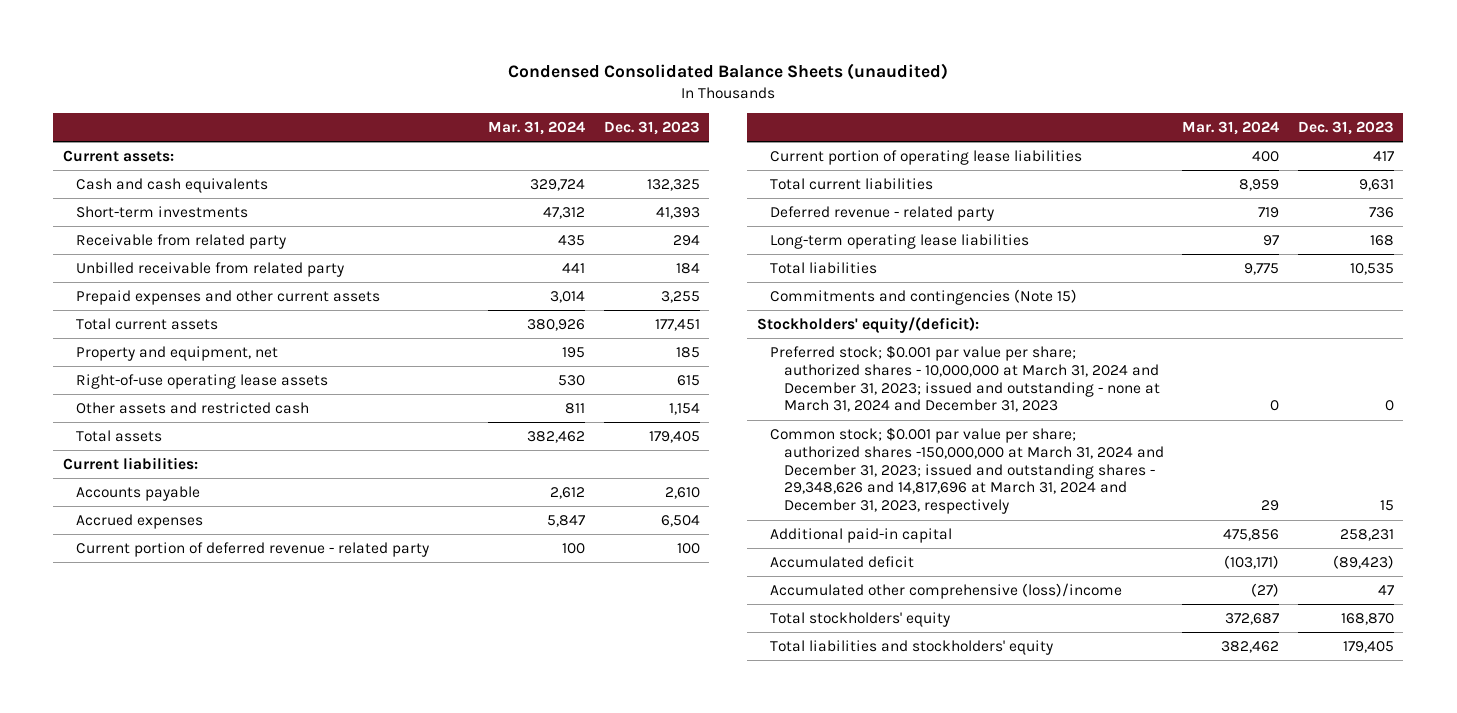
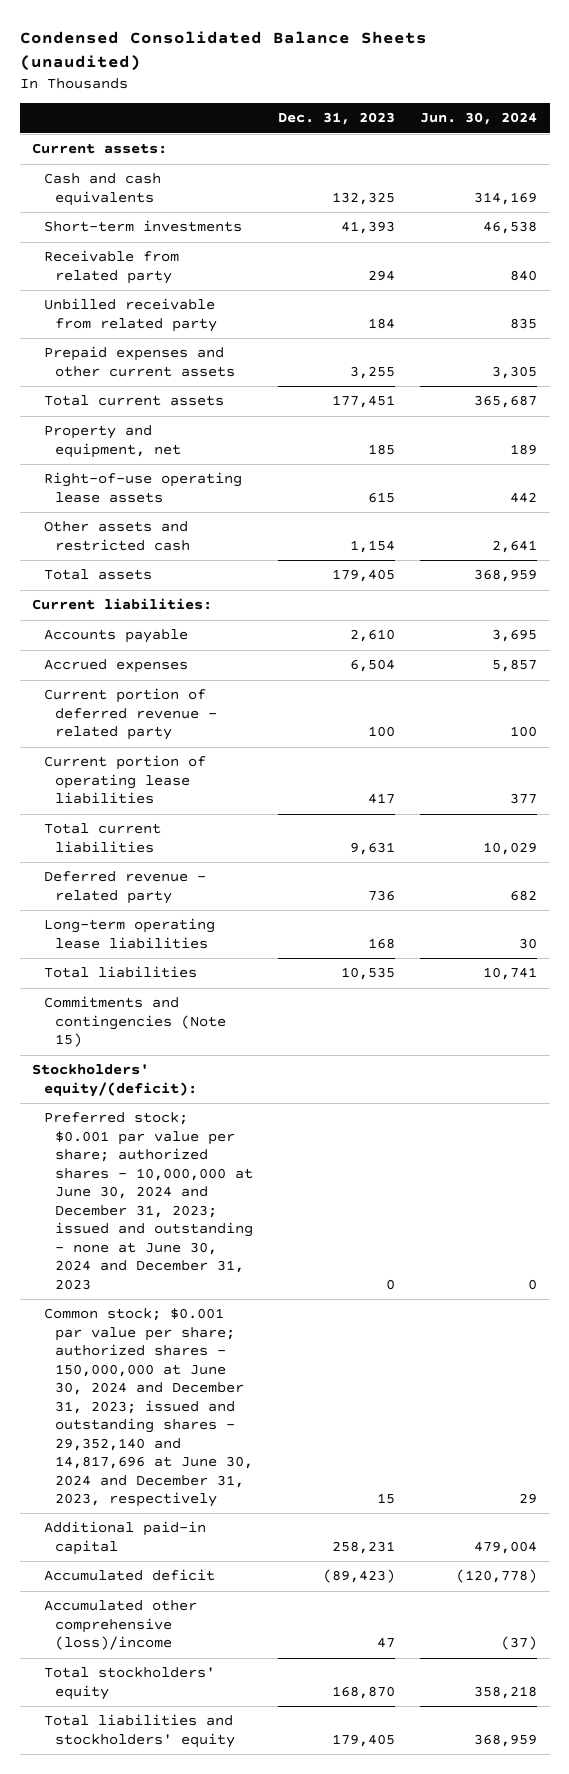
- | Mar. 31, 2024 | Dec. 31, 2023
+ | Dec. 31, 2023 | Jun. 30, 2024
- Preferred stock; $0.001 par value per share; authorized shares - 10,000,000 at March 31, 2024 and December 31, 2023; issued and outstanding - none at March 31, 2024 and December 31, 2023 | 0 | 0
- Common stock; $0.001 par value per share; authorized shares -150,000,000 at March 31, 2024 and December 31, 2023; issued and outstanding shares - 29,348,626 and 14,817,696 at March 31, 2024 and December 31, 2023, respectively | 29 | 15
+ Preferred stock; $0.001 par value per share; authorized shares - 10,000,000 at June 30, 2024 and December 31, 2023; issued and outstanding - none at June 30, 2024 and December 31, 2023 | 0 | 0
+ Common stock; $0.001 par value per share; authorized shares - 150,000,000 at June 30, 2024 and December 31, 2023; issued and outstanding shares - 29,352,140 and 14,817,696 at June 30, 2024 and December 31, 2023, respectively | 15 | 29

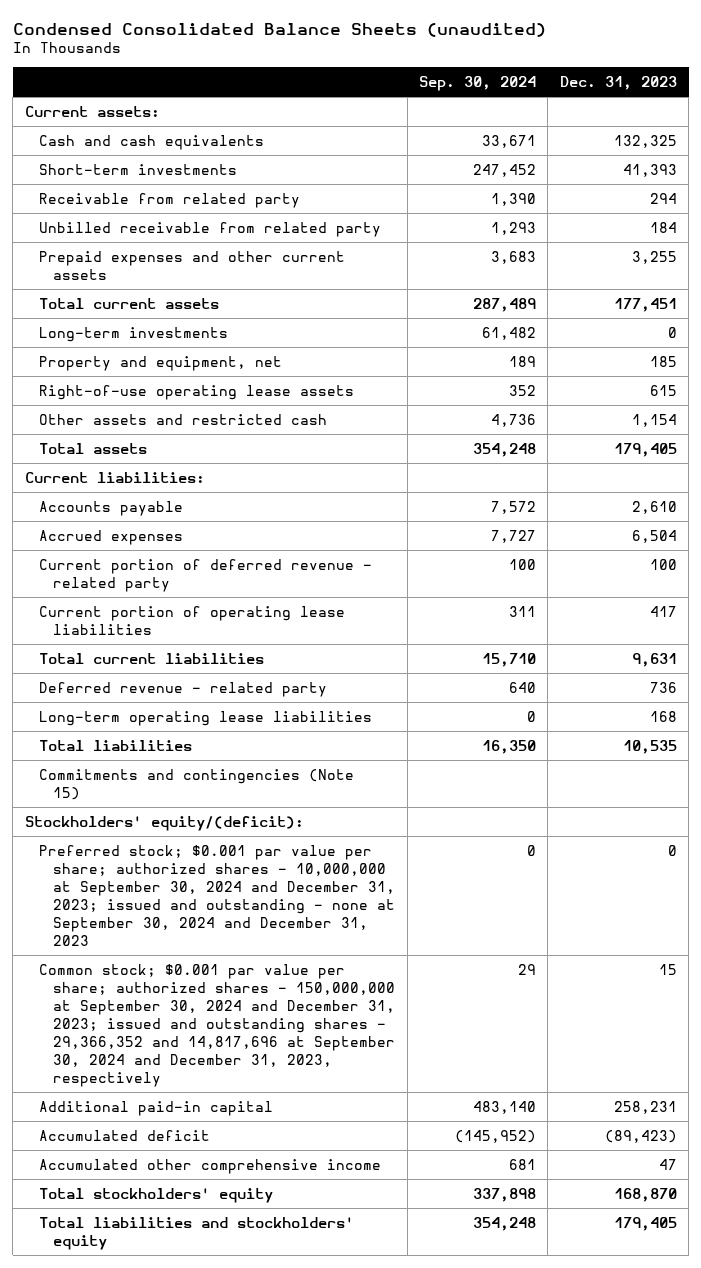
- | Dec. 31, 2023 | Jun. 30, 2024
+ | Sep. 30, 2024 | Dec. 31, 2023
+ Long-term investments | 61,482 | 0
- Preferred stock; $0.001 par value per share; authorized shares - 10,000,000 at June 30, 2024 and December 31, 2023; issued and outstanding - none at June 30, 2024 and December 31, 2023 | 0 | 0
- Common stock; $0.001 par value per share; authorized shares - 150,000,000 at June 30, 2024 and December 31, 2023; issued and outstanding shares - 29,352,140 and 14,817,696 at June 30, 2024 and December 31, 2023, respectively | 15 | 29
+ Preferred stock; $0.001 par value per share; authorized shares - 10,000,000 at September 30, 2024 and December 31, 2023; issued and outstanding - none at September 30, 2024 and December 31, 2023 | 0 | 0
+ Common stock; $0.001 par value per share; authorized shares - 150,000,000 at September 30, 2024 and December 31, 2023; issued and outstanding shares - 29,366,352 and 14,817,696 at September 30, 2024 and December 31, 2023, respectively | 29 | 15
- Accumulated other comprehensive (loss)/income | 47 | (37)
+ Accumulated other comprehensive income | 681 | 47

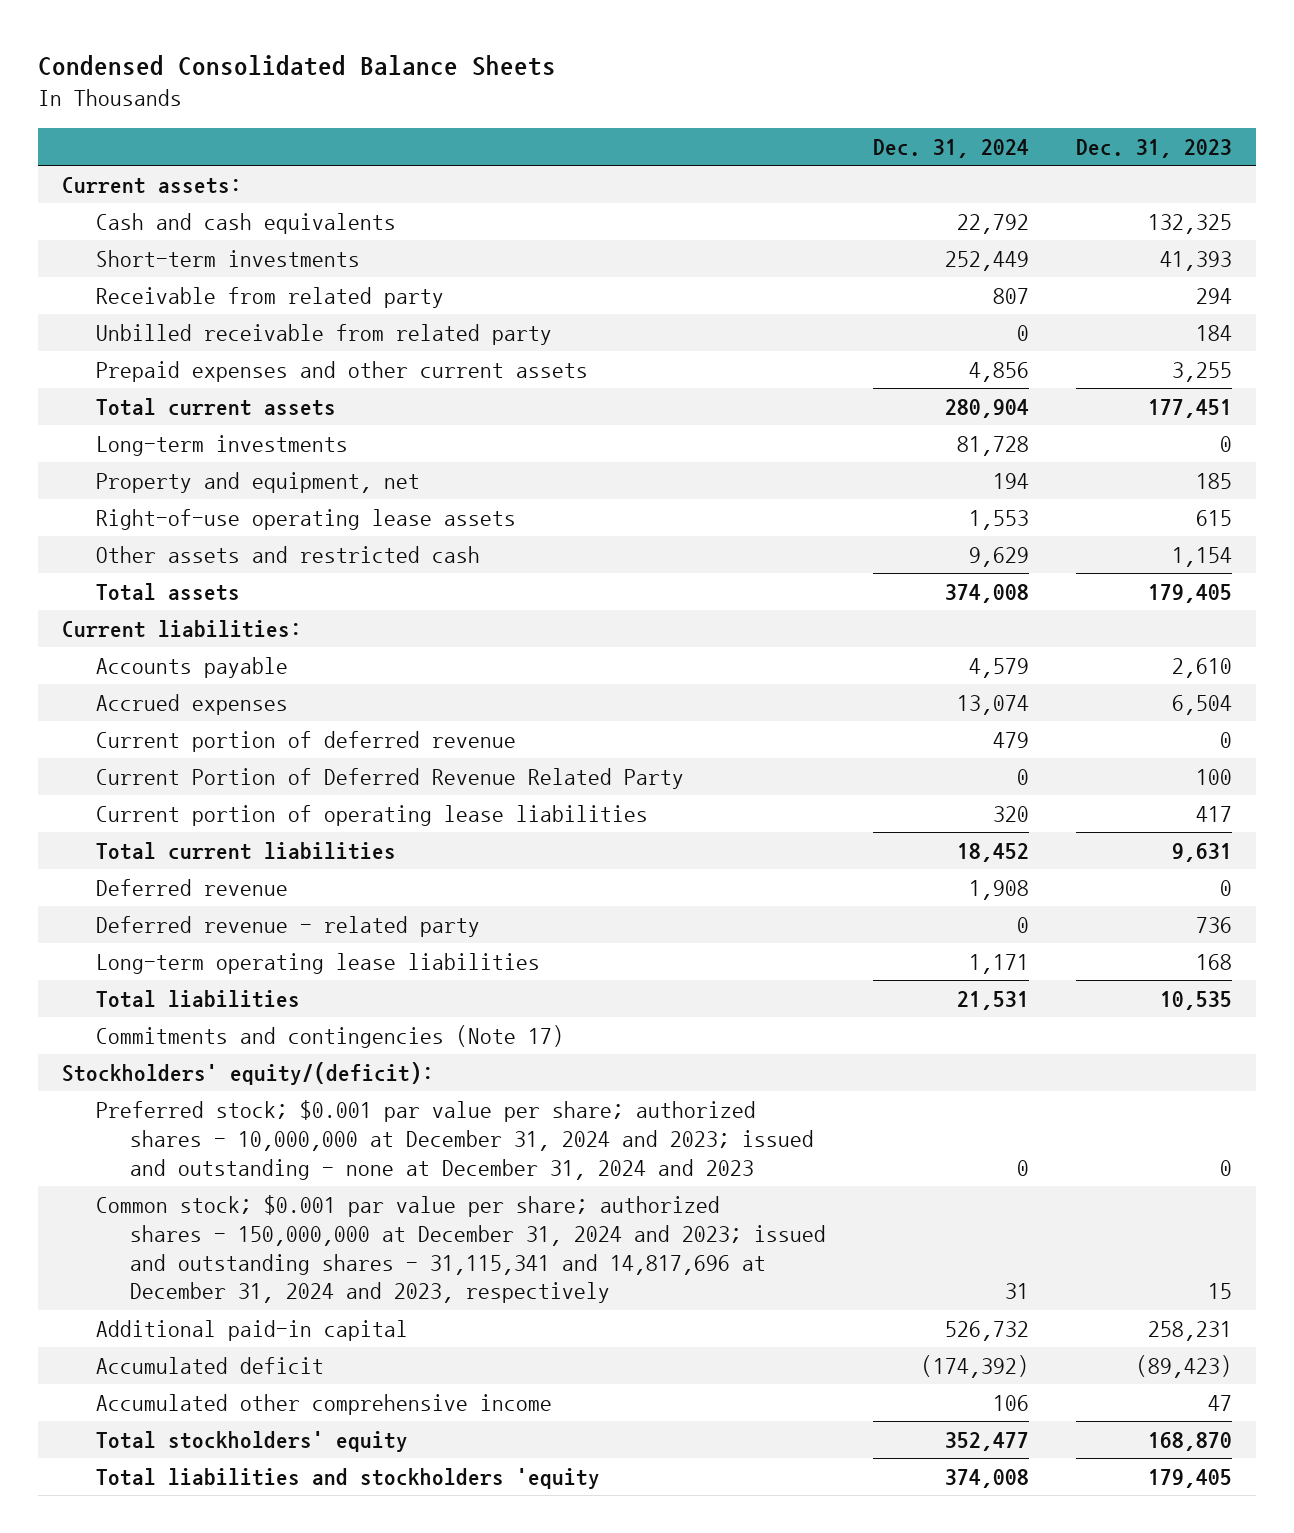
- Condensed Consolidated Balance Sheets (unaudited)
+ Condensed Consolidated Balance Sheets
- | Sep. 30, 2024 | Dec. 31, 2023
+ | Dec. 31, 2024 | Dec. 31, 2023
- Current portion of deferred revenue - related party | 100 | 100
+ Current portion of deferred revenue | 479 | 0
+ Current Portion of Deferred Revenue Related Party | 0 | 100
+ Deferred revenue | 1,908 | 0
- Commitments and contingencies (Note 15)
+ Commitments and contingencies (Note 17)
- Preferred stock; $0.001 par value per share; authorized shares - 10,000,000 at September 30, 2024 and December 31, 2023; issued and outstanding - none at September 30, 2024 and December 31, 2023 | 0 | 0
- Common stock; $0.001 par value per share; authorized shares - 150,000,000 at September 30, 2024 and December 31, 2023; issued and outstanding shares - 29,366,352 and 14,817,696 at September 30, 2024 and December 31, 2023, respectively | 29 | 15
+ Preferred stock; $0.001 par value per share; authorized shares - 10,000,000 at December 31, 2024 and 2023; issued and outstanding - none at December 31, 2024 and 2023 | 0 | 0
+ Common stock; $0.001 par value per share; authorized shares - 150,000,000 at December 31, 2024 and 2023; issued and outstanding shares - 31,115,341 and 14,817,696 at December 31, 2024 and 2023, respectively | 31 | 15
- Total liabilities and stockholders' equity | 354,248 | 179,405
+ Total liabilities and stockholders 'equity | 374,008 | 179,405

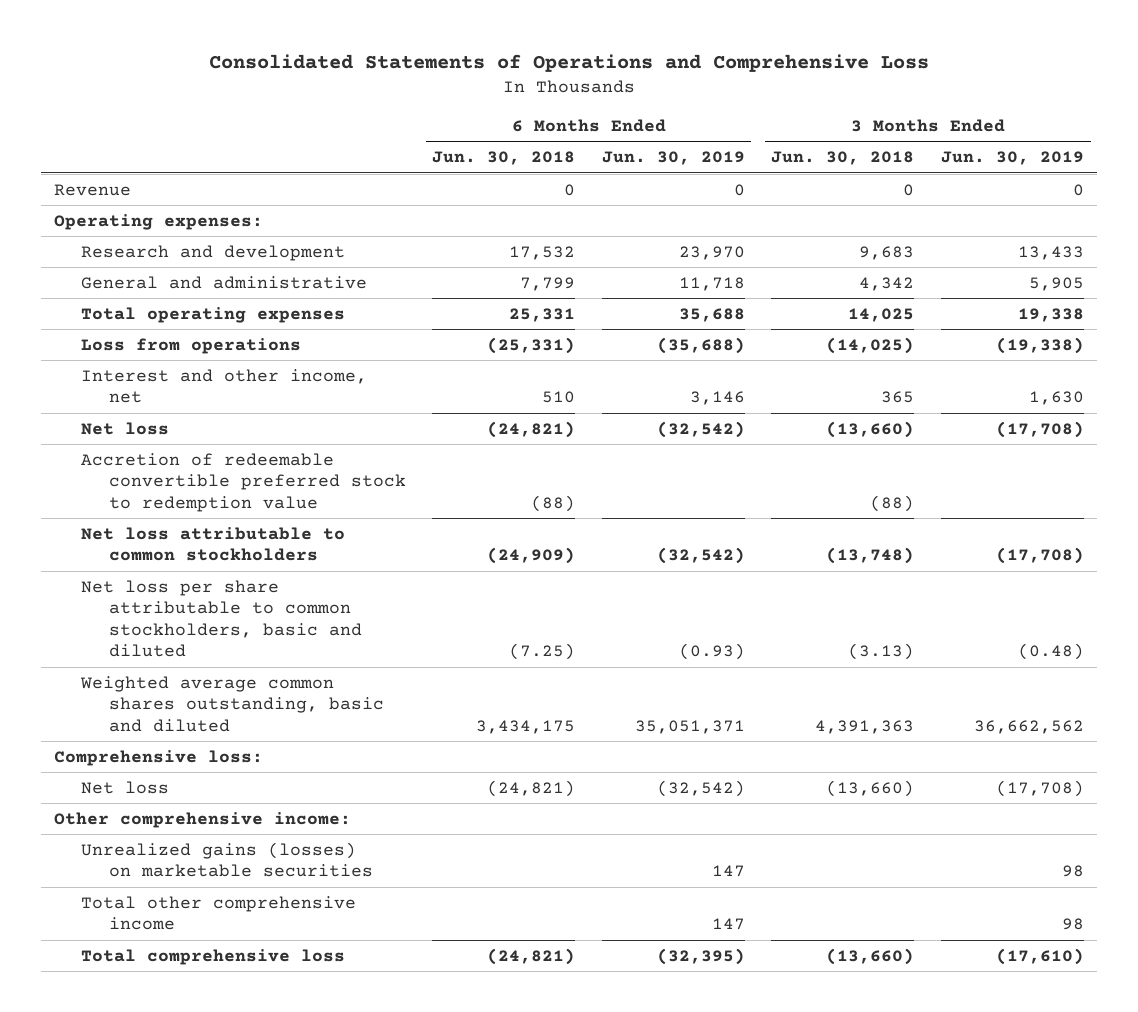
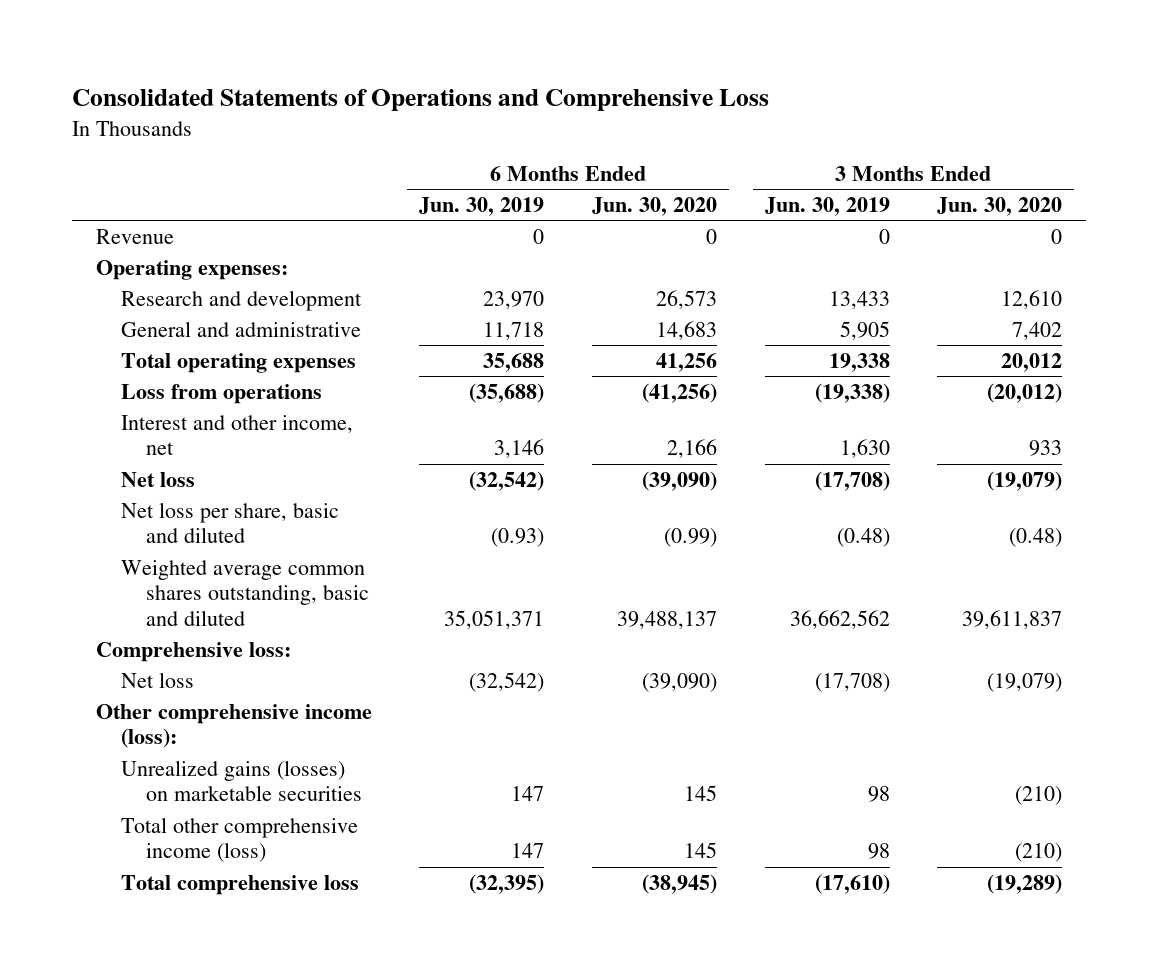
- | 6 Months Ended Jun. 30, 2018 | 6 Months Ended Jun. 30, 2019 | 3 Months Ended Jun. 30, 2018 | 3 Months Ended Jun. 30, 2019
+ | 6 Months Ended Jun. 30, 2019 | 6 Months Ended Jun. 30, 2020 | 3 Months Ended Jun. 30, 2019 | 3 Months Ended Jun. 30, 2020
- Accretion of redeemable convertible preferred stock to redemption value | (88) | | (88) |
- Net loss attributable to common stockholders | (24,909) | (32,542) | (13,748) | (17,708)
- Net loss per share attributable to common stockholders, basic and diluted | (7.25) | (0.93) | (3.13) | (0.48)
+ Net loss per share, basic and diluted | (0.93) | (0.99) | (0.48) | (0.48)
- Other comprehensive income:
+ Other comprehensive income (loss):
- Total other comprehensive income | | 147 | | 98
+ Total other comprehensive income (loss) | 147 | 145 | 98 | (210)

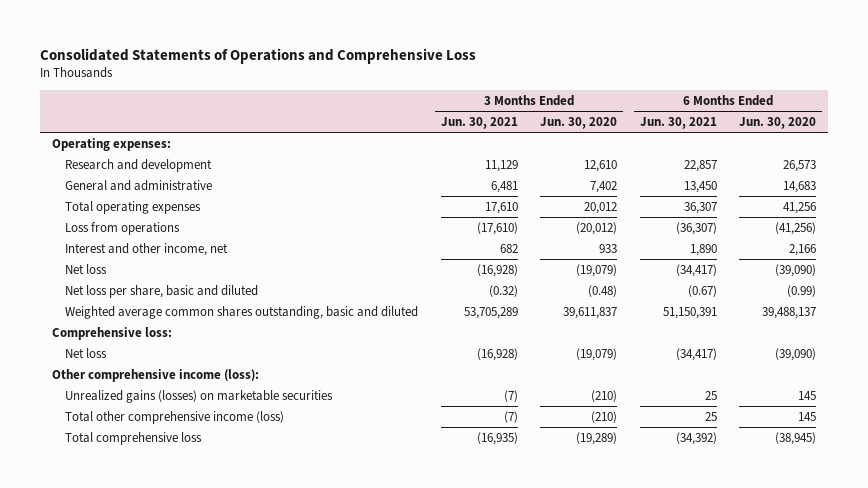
- | 6 Months Ended Jun. 30, 2019 | 6 Months Ended Jun. 30, 2020 | 3 Months Ended Jun. 30, 2019 | 3 Months Ended Jun. 30, 2020
+ | 3 Months Ended Jun. 30, 2021 | 3 Months Ended Jun. 30, 2020 | 6 Months Ended Jun. 30, 2021 | 6 Months Ended Jun. 30, 2020
- Revenue | 0 | 0 | 0 | 0

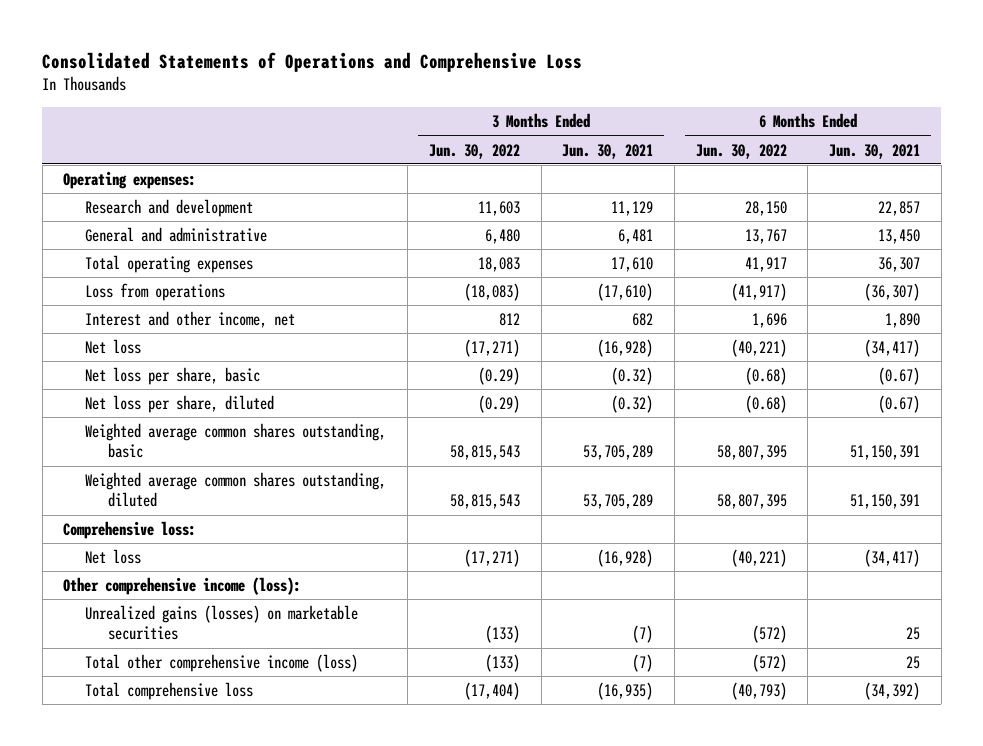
- | 3 Months Ended Jun. 30, 2021 | 3 Months Ended Jun. 30, 2020 | 6 Months Ended Jun. 30, 2021 | 6 Months Ended Jun. 30, 2020
+ | 3 Months Ended Jun. 30, 2022 | 3 Months Ended Jun. 30, 2021 | 6 Months Ended Jun. 30, 2022 | 6 Months Ended Jun. 30, 2021
- Net loss per share, basic and diluted | (0.32) | (0.48) | (0.67) | (0.99)
- Weighted average common shares outstanding, basic and diluted | 53,705,289 | 39,611,837 | 51,150,391 | 39,488,137
+ Net loss per share, basic | (0.29) | (0.32) | (0.68) | (0.67)
+ Net loss per share, diluted | (0.29) | (0.32) | (0.68) | (0.67)
+ Weighted average common shares outstanding, basic | 58,815,543 | 53,705,289 | 58,807,395 | 51,150,391
+ Weighted average common shares outstanding, diluted | 58,815,543 | 53,705,289 | 58,807,395 | 51,150,391

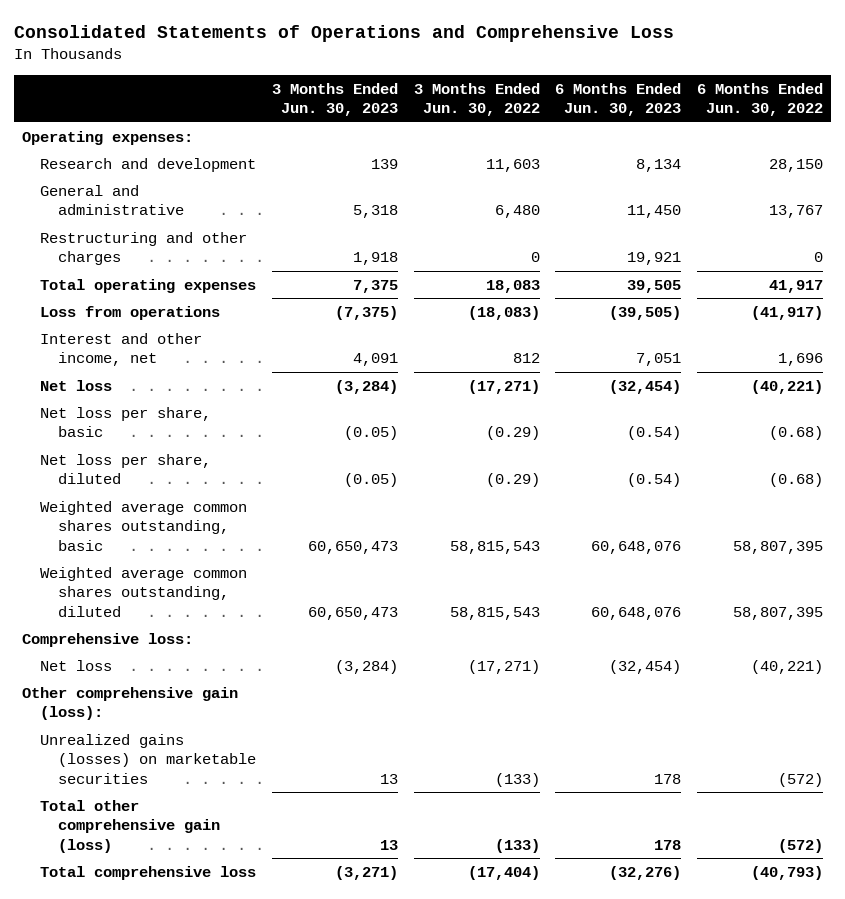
- | 3 Months Ended Jun. 30, 2022 | 3 Months Ended Jun. 30, 2021 | 6 Months Ended Jun. 30, 2022 | 6 Months Ended Jun. 30, 2021
+ | 3 Months Ended Jun. 30, 2023 | 3 Months Ended Jun. 30, 2022 | 6 Months Ended Jun. 30, 2023 | 6 Months Ended Jun. 30, 2022
+ Restructuring and other charges | 1,918 | 0 | 19,921 | 0
- Other comprehensive income (loss):
+ Other comprehensive gain (loss):
- Total other comprehensive income (loss) | (133) | (7) | (572) | 25
+ Total other comprehensive gain (loss) | 13 | (133) | 178 | (572)

